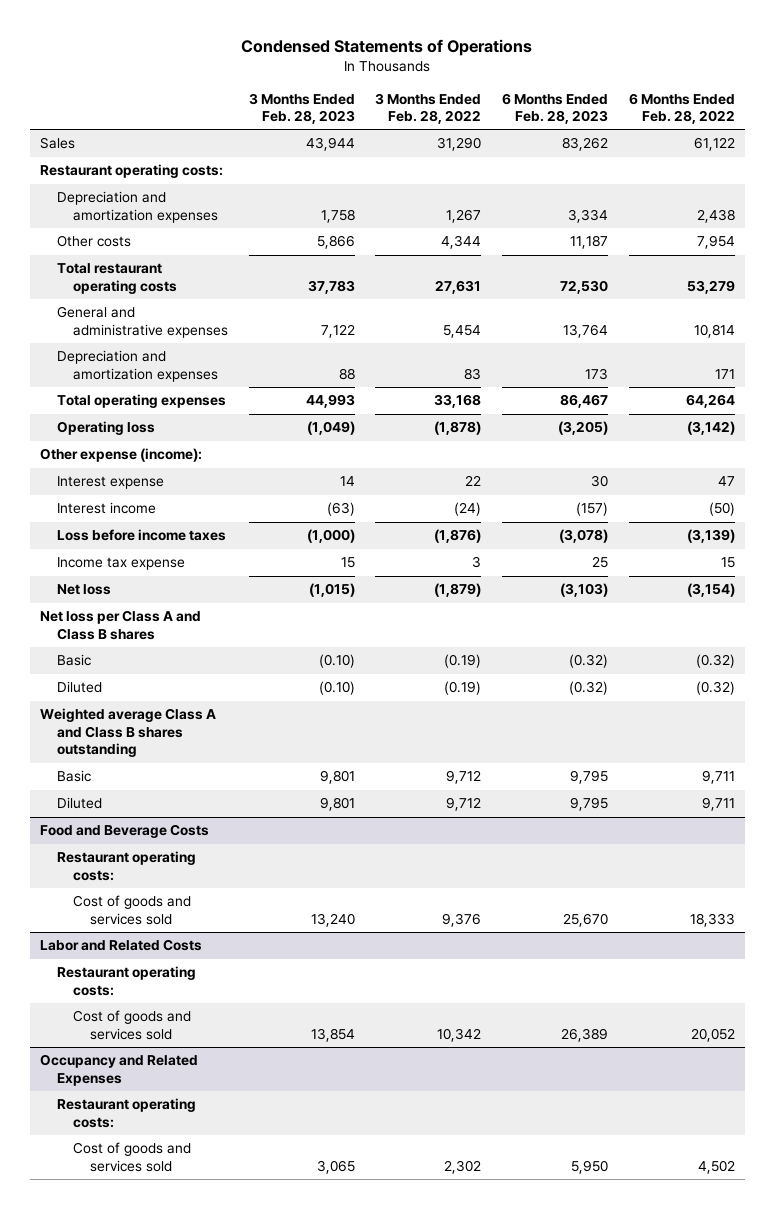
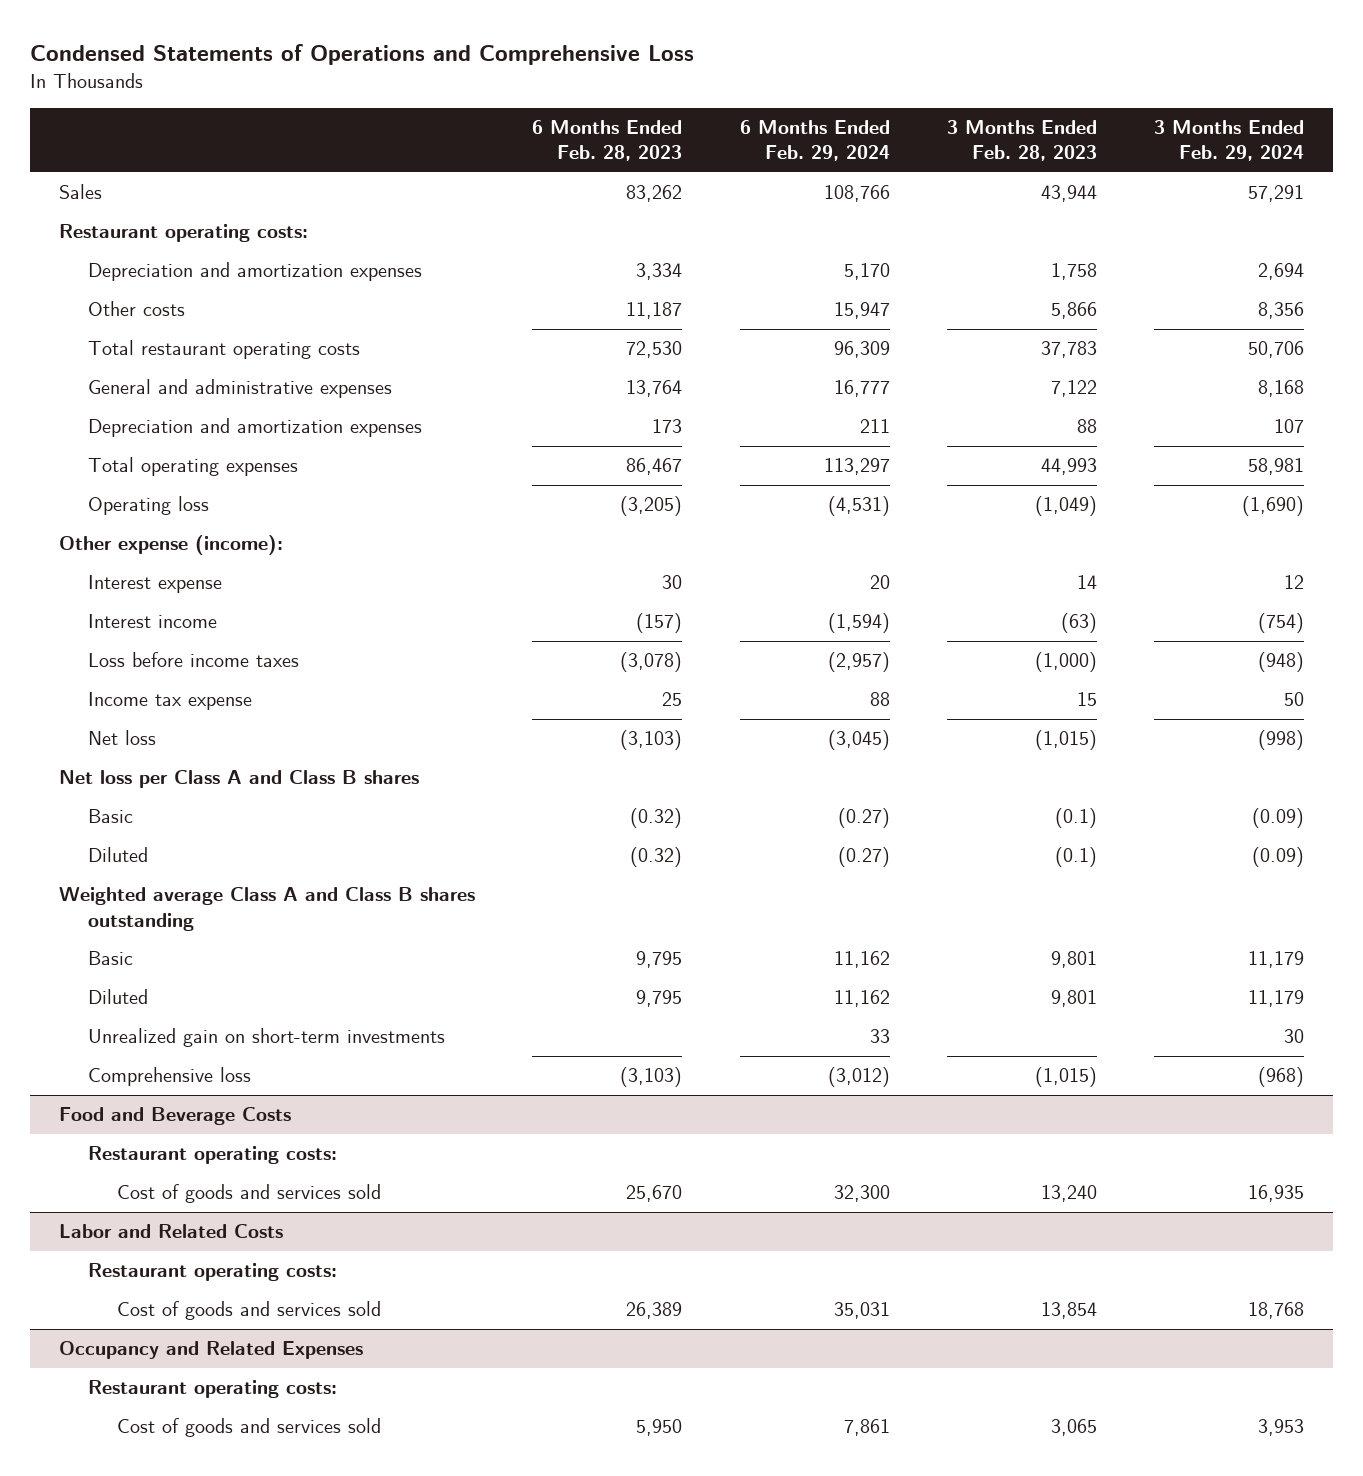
- Condensed Statements of Operations
+ Condensed Statements of Operations and Comprehensive Loss
- | 3 Months Ended Feb. 28, 2023 | 3 Months Ended Feb. 28, 2022 | 6 Months Ended Feb. 28, 2023 | 6 Months Ended Feb. 28, 2022
+ | 6 Months Ended Feb. 28, 2023 | 6 Months Ended Feb. 29, 2024 | 3 Months Ended Feb. 28, 2023 | 3 Months Ended Feb. 29, 2024
- Basic | (0.10) | (0.19) | (0.32) | (0.32)
- Diluted | (0.10) | (0.19) | (0.32) | (0.32)
+ Basic | (0.32) | (0.27) | (0.1) | (0.09)
+ Diluted | (0.32) | (0.27) | (0.1) | (0.09)
+ Unrealized gain on short-term investments | | 33 | | 30
+ Comprehensive loss | (3,103) | (3,012) | (1,015) | (968)

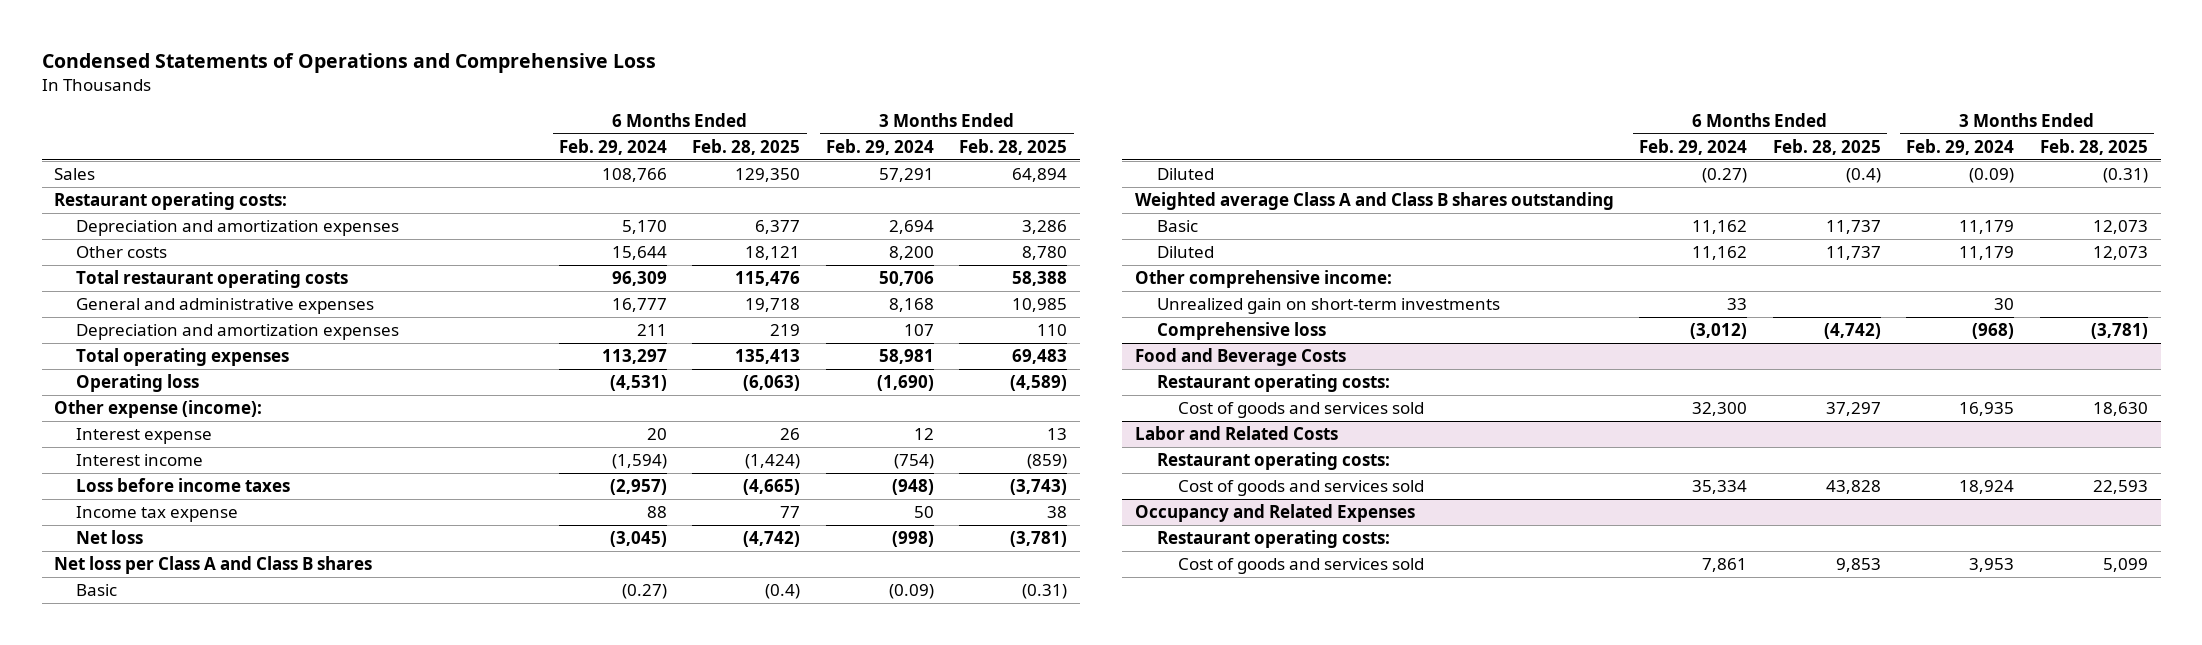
- | 6 Months Ended Feb. 28, 2023 | 6 Months Ended Feb. 29, 2024 | 3 Months Ended Feb. 28, 2023 | 3 Months Ended Feb. 29, 2024
+ | 6 Months Ended Feb. 29, 2024 | 6 Months Ended Feb. 28, 2025 | 3 Months Ended Feb. 29, 2024 | 3 Months Ended Feb. 28, 2025
- Other costs | 11,187 | 15,947 | 5,866 | 8,356
+ Other costs | 15,644 | 18,121 | 8,200 | 8,780
+ Other comprehensive income:
@ Labor and Related Costs
- Cost of goods and services sold | 26,389 | 35,031 | 13,854 | 18,768
+ Cost of goods and services sold | 35,334 | 43,828 | 18,924 | 22,593

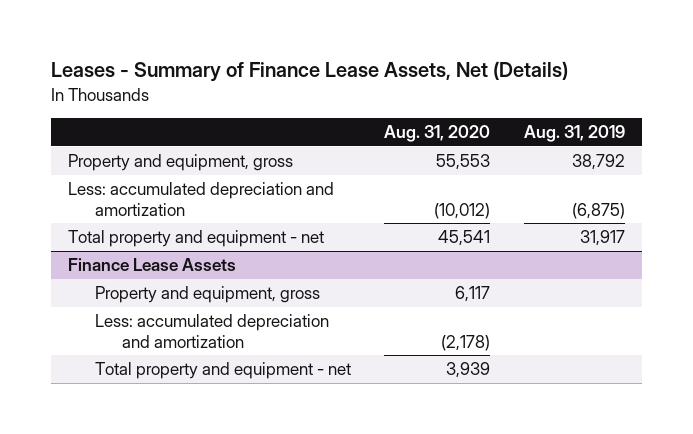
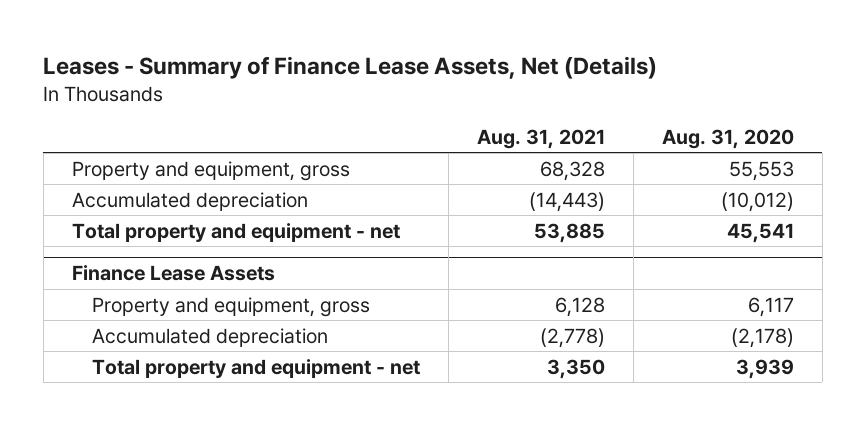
- | Aug. 31, 2020 | Aug. 31, 2019
+ | Aug. 31, 2021 | Aug. 31, 2020
- Less: accumulated depreciation and amortization | (10,012) | (6,875)
+ Accumulated depreciation | (14,443) | (10,012)
@ Finance Lease Assets
- Less: accumulated depreciation and amortization | (2,178) |
+ Accumulated depreciation | (2,778) | (2,178)

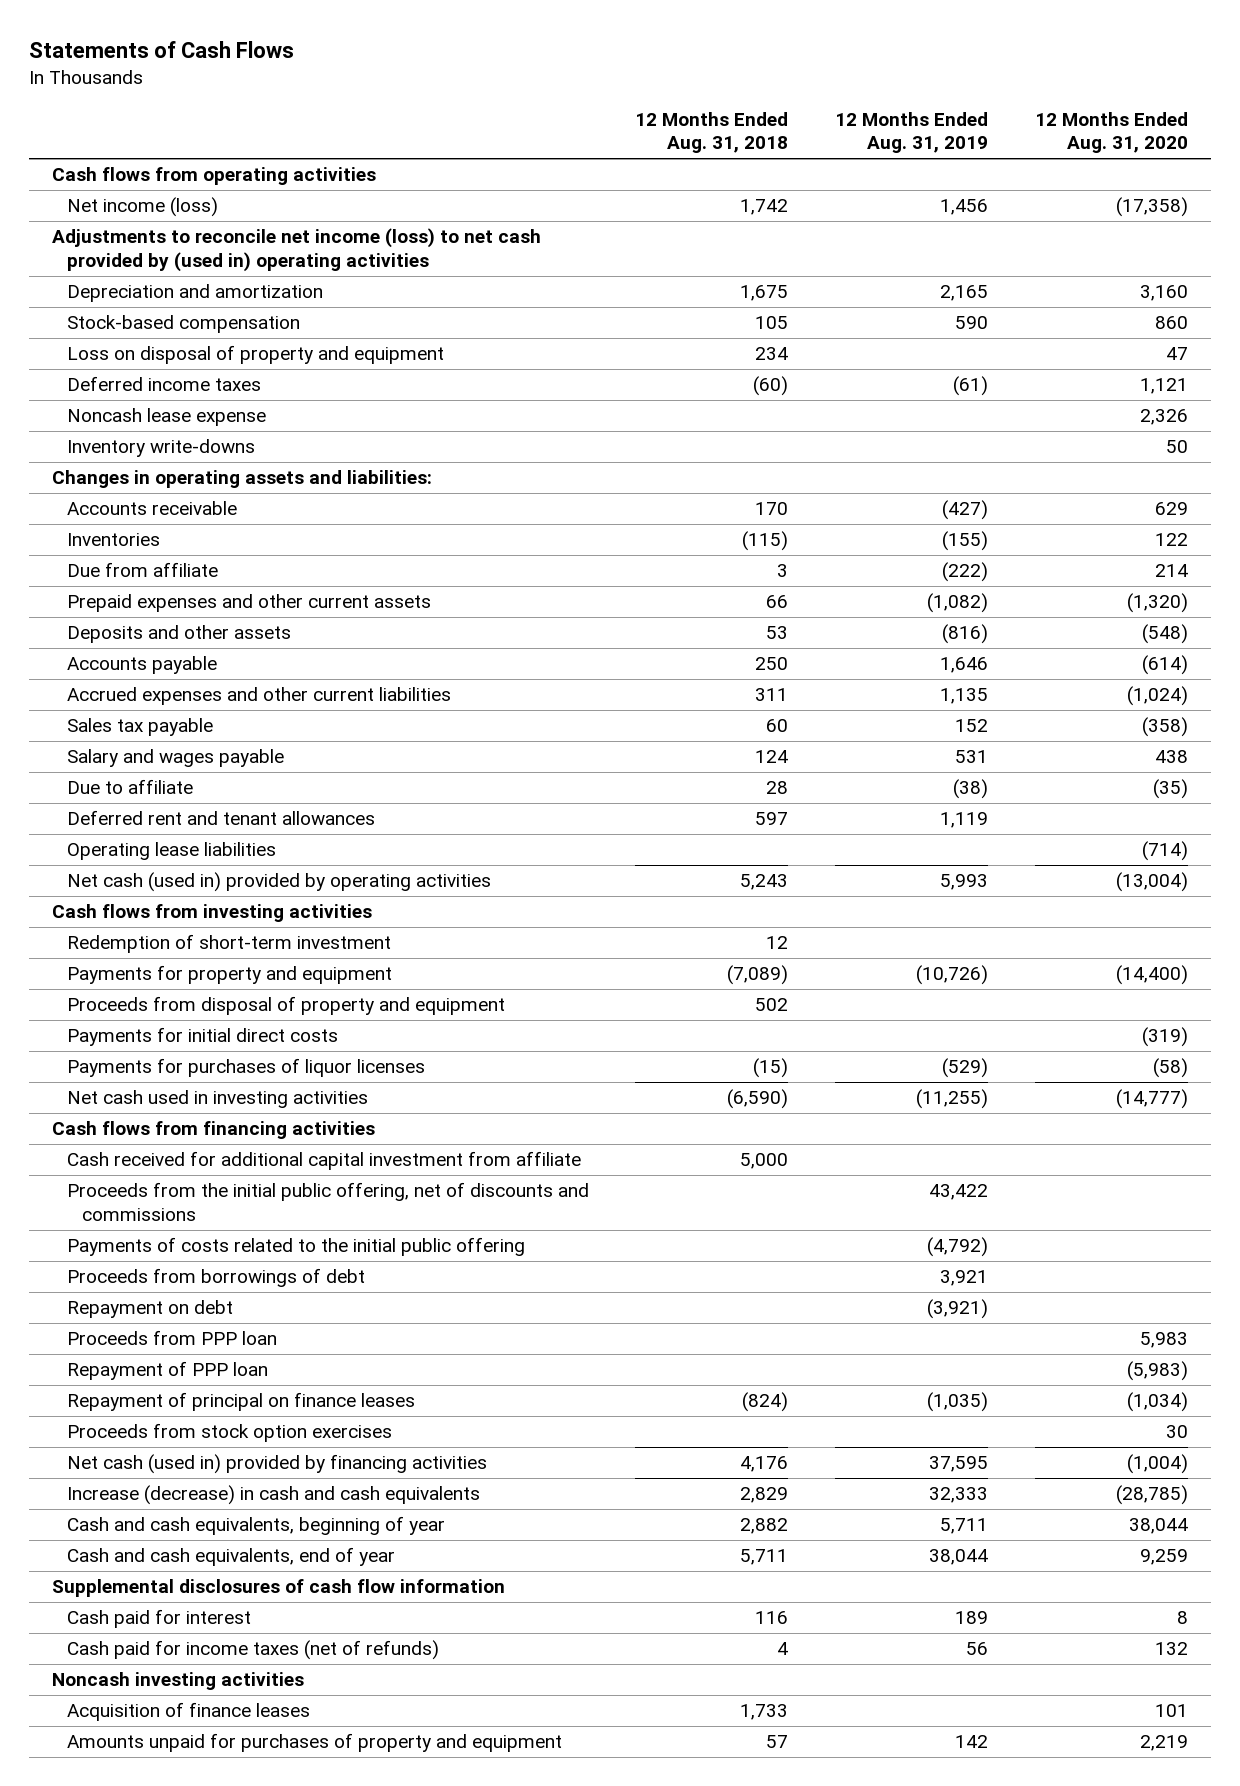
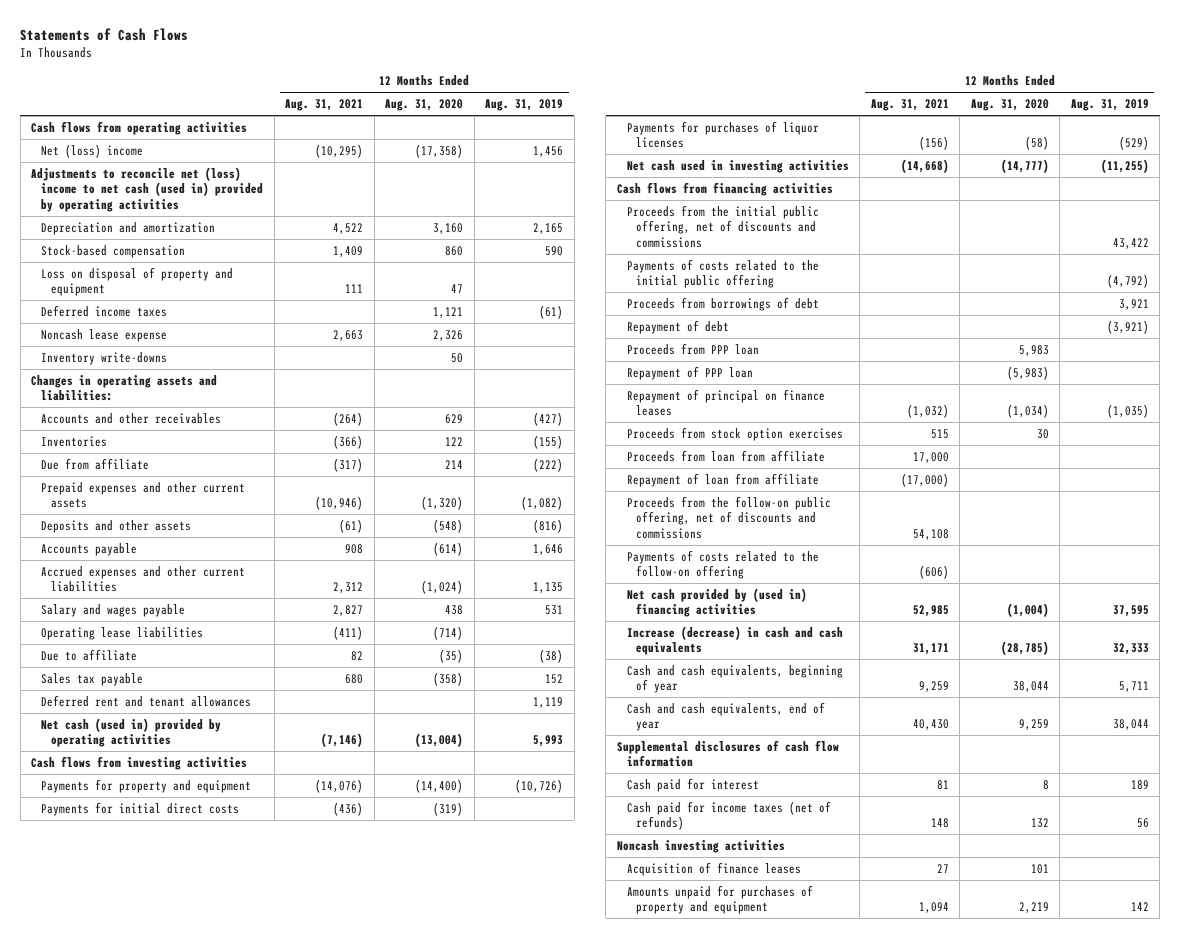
- | 12 Months Ended Aug. 31, 2018 | 12 Months Ended Aug. 31, 2019 | 12 Months Ended Aug. 31, 2020
+ | 12 Months Ended Aug. 31, 2021 | 12 Months Ended Aug. 31, 2020 | 12 Months Ended Aug. 31, 2019
- Net income (loss) | 1,742 | 1,456 | (17,358)
- Adjustments to reconcile net income (loss) to net cash provided by (used in) operating activities
+ Net (loss) income | (10,295) | (17,358) | 1,456
+ Adjustments to reconcile net (loss) income to net cash (used in) provided by operating activities
- Accounts receivable | 170 | (427) | 629
+ Accounts and other receivables | (264) | 629 | (427)
moved up: Operating lease liabilities | (411) | (714) |
moved down: Sales tax payable | 680 | (358) | 152
- Redemption of short-term investment | 12 | |
- Proceeds from disposal of property and equipment | 502 | |
- Cash received for additional capital investment from affiliate | 5,000 | |
- Repayment on debt | | (3,921) |
+ Repayment of debt | | | (3,921)
- Net cash (used in) provided by financing activities | 4,176 | 37,595 | (1,004)
+ Proceeds from loan from affiliate | 17,000 | |
+ Repayment of loan from affiliate | (17,000) | |
+ Proceeds from the follow-on public offering, net of discounts and commissions | 54,108 | |
+ Payments of costs related to the follow-on offering | (606) | |
+ Net cash provided by (used in) financing activities | 52,985 | (1,004) | 37,595

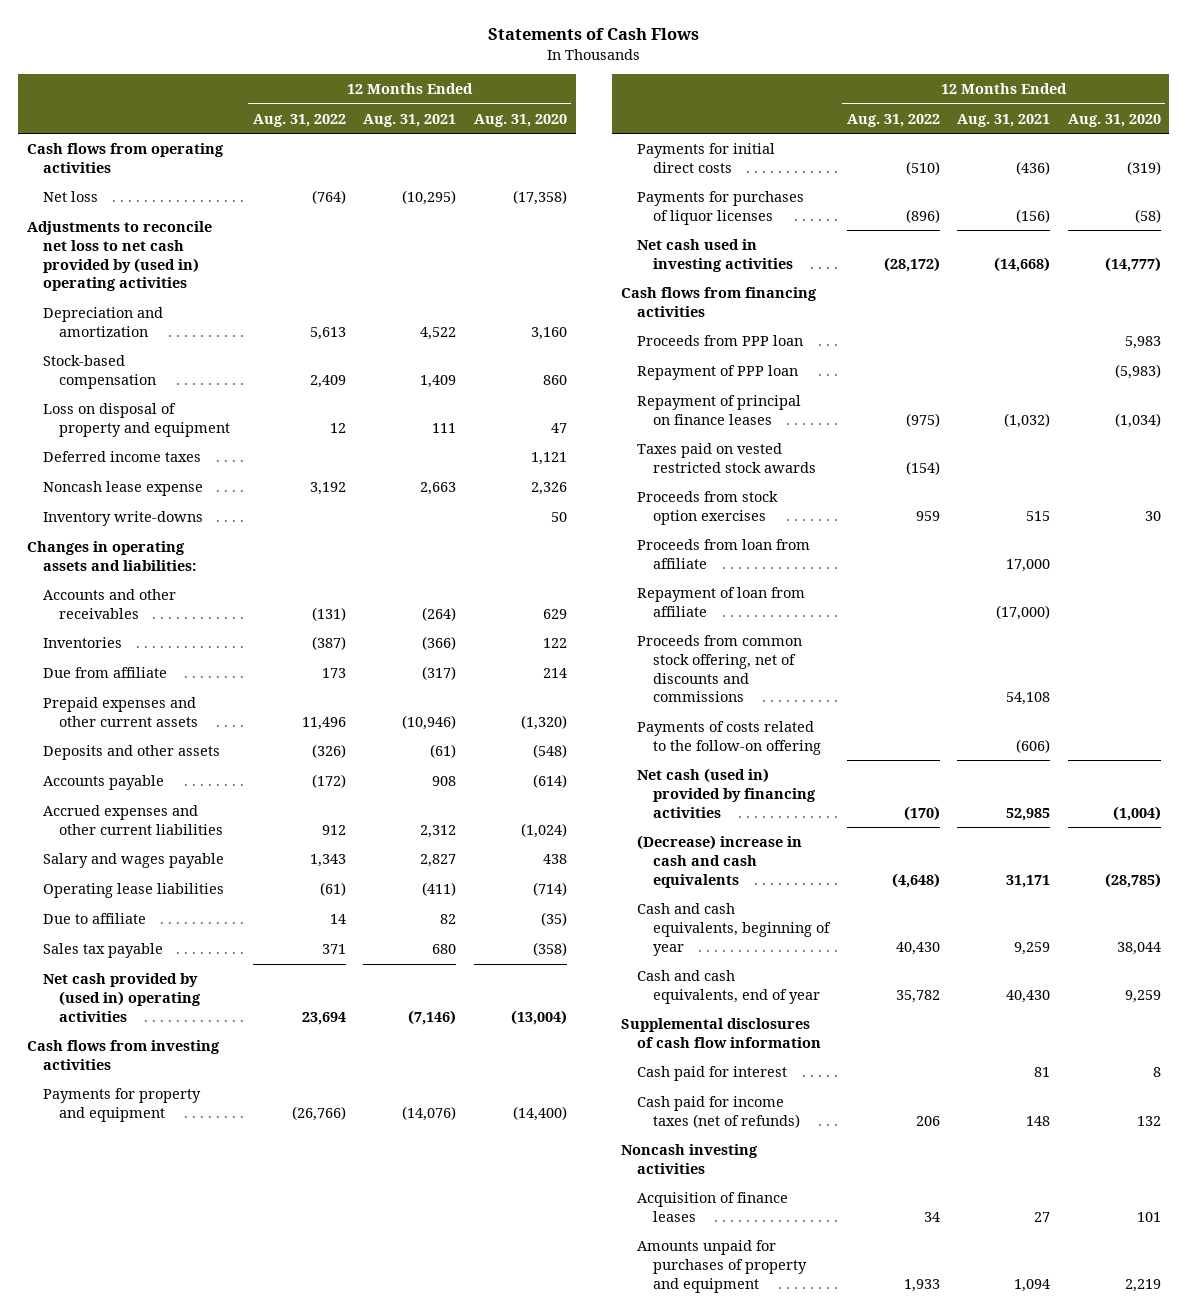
- | 12 Months Ended Aug. 31, 2021 | 12 Months Ended Aug. 31, 2020 | 12 Months Ended Aug. 31, 2019
+ | 12 Months Ended Aug. 31, 2022 | 12 Months Ended Aug. 31, 2021 | 12 Months Ended Aug. 31, 2020
- Net (loss) income | (10,295) | (17,358) | 1,456
- Adjustments to reconcile net (loss) income to net cash (used in) provided by operating activities
+ Net loss | (764) | (10,295) | (17,358)
+ Adjustments to reconcile net loss to net cash provided by (used in) operating activities
- Deferred rent and tenant allowances | | | 1,119
- Net cash (used in) provided by operating activities | (7,146) | (13,004) | 5,993
+ Net cash provided by (used in) operating activities | 23,694 | (7,146) | (13,004)
- Proceeds from the initial public offering, net of discounts and commissions | | | 43,422
- Payments of costs related to the initial public offering | | | (4,792)
- Proceeds from borrowings of debt | | | 3,921
- Repayment of debt | | | (3,921)
+ Taxes paid on vested restricted stock awards | (154) | |
- Proceeds from the follow-on public offering, net of discounts and commissions | 54,108 | |
+ Proceeds from common stock offering, net of discounts and commissions | | 54,108 |
- Net cash provided by (used in) financing activities | 52,985 | (1,004) | 37,595
- Increase (decrease) in cash and cash equivalents | 31,171 | (28,785) | 32,333
+ Net cash (used in) provided by financing activities | (170) | 52,985 | (1,004)
+ (Decrease) increase in cash and cash equivalents | (4,648) | 31,171 | (28,785)

